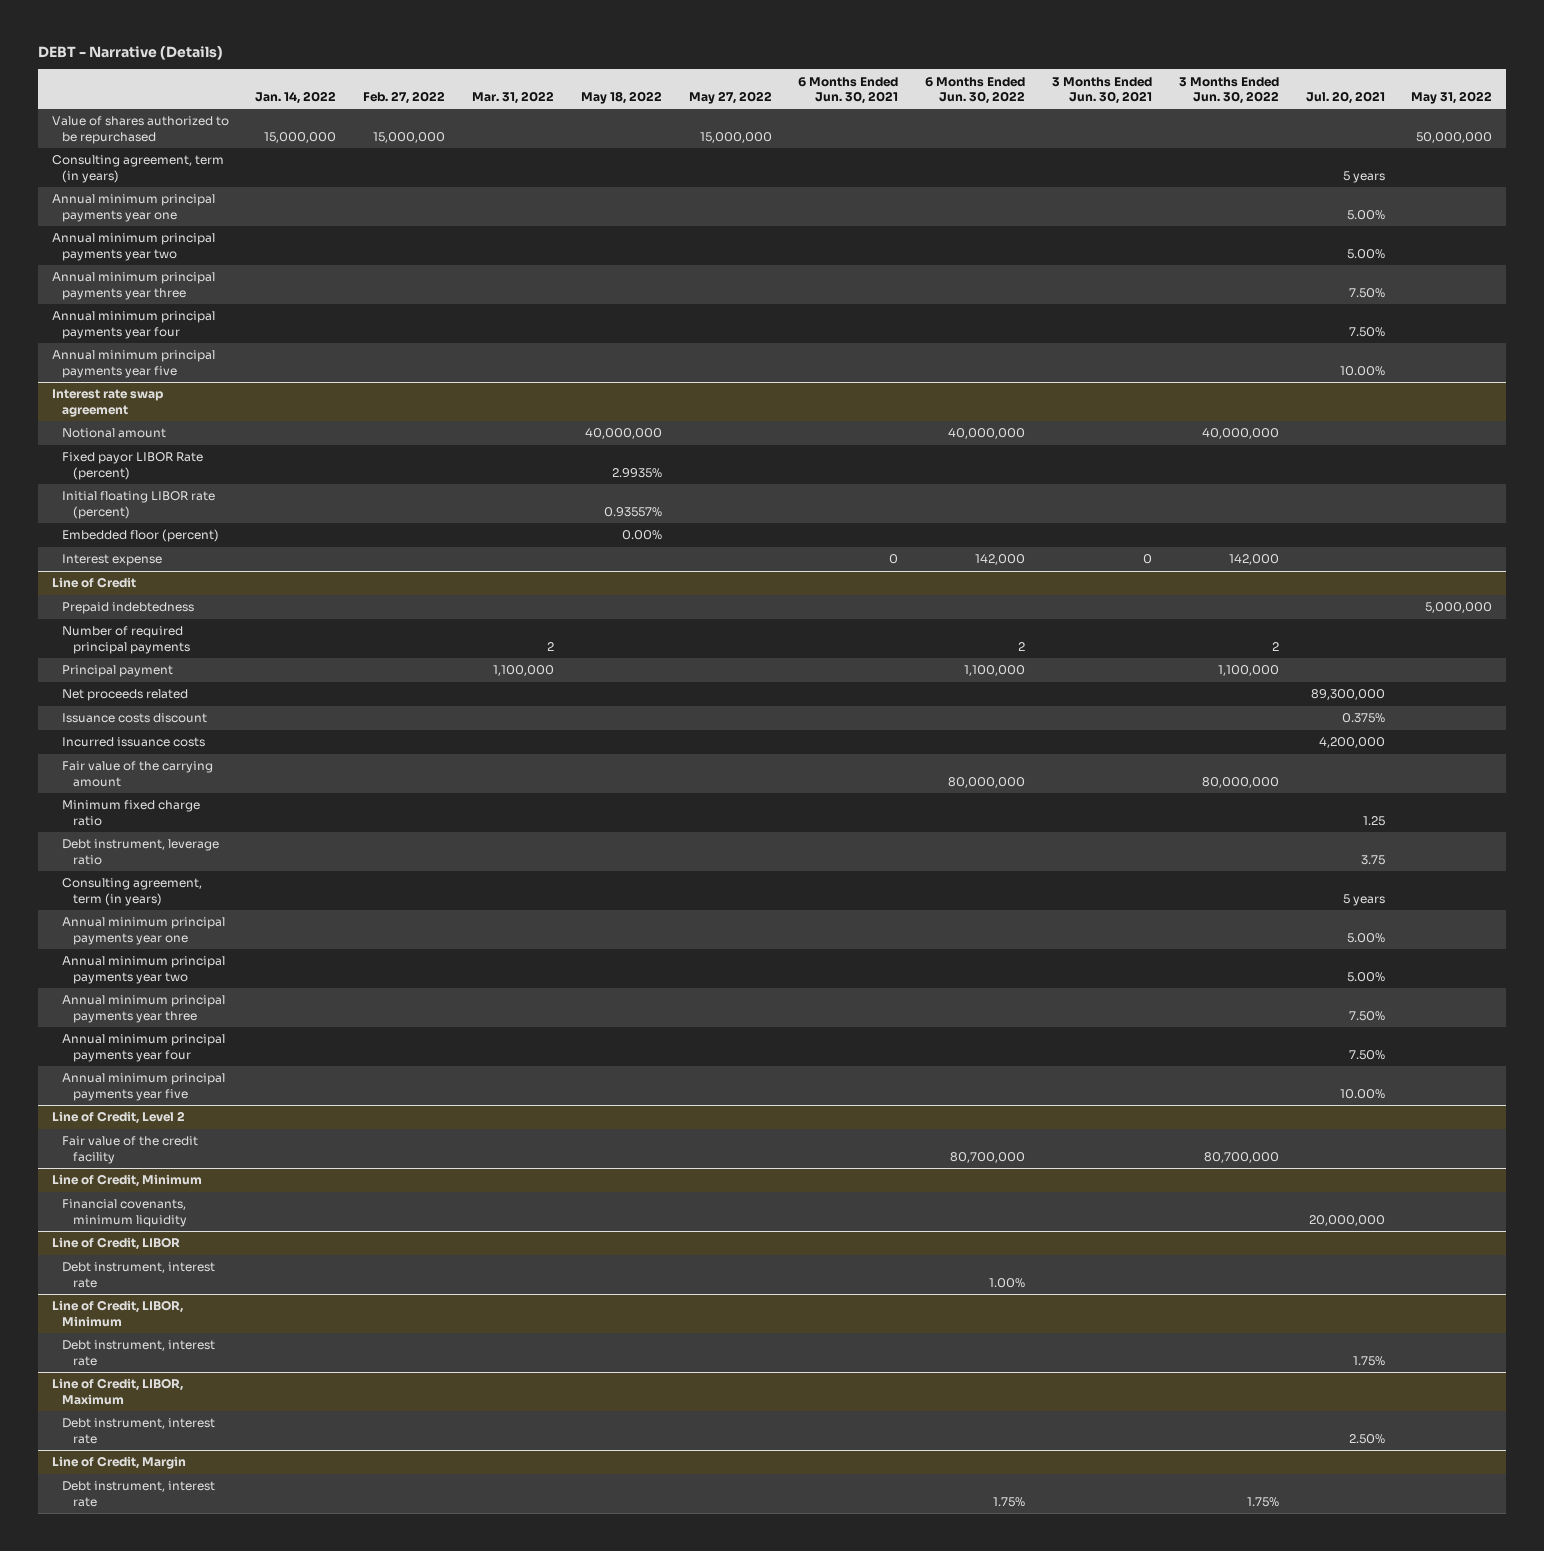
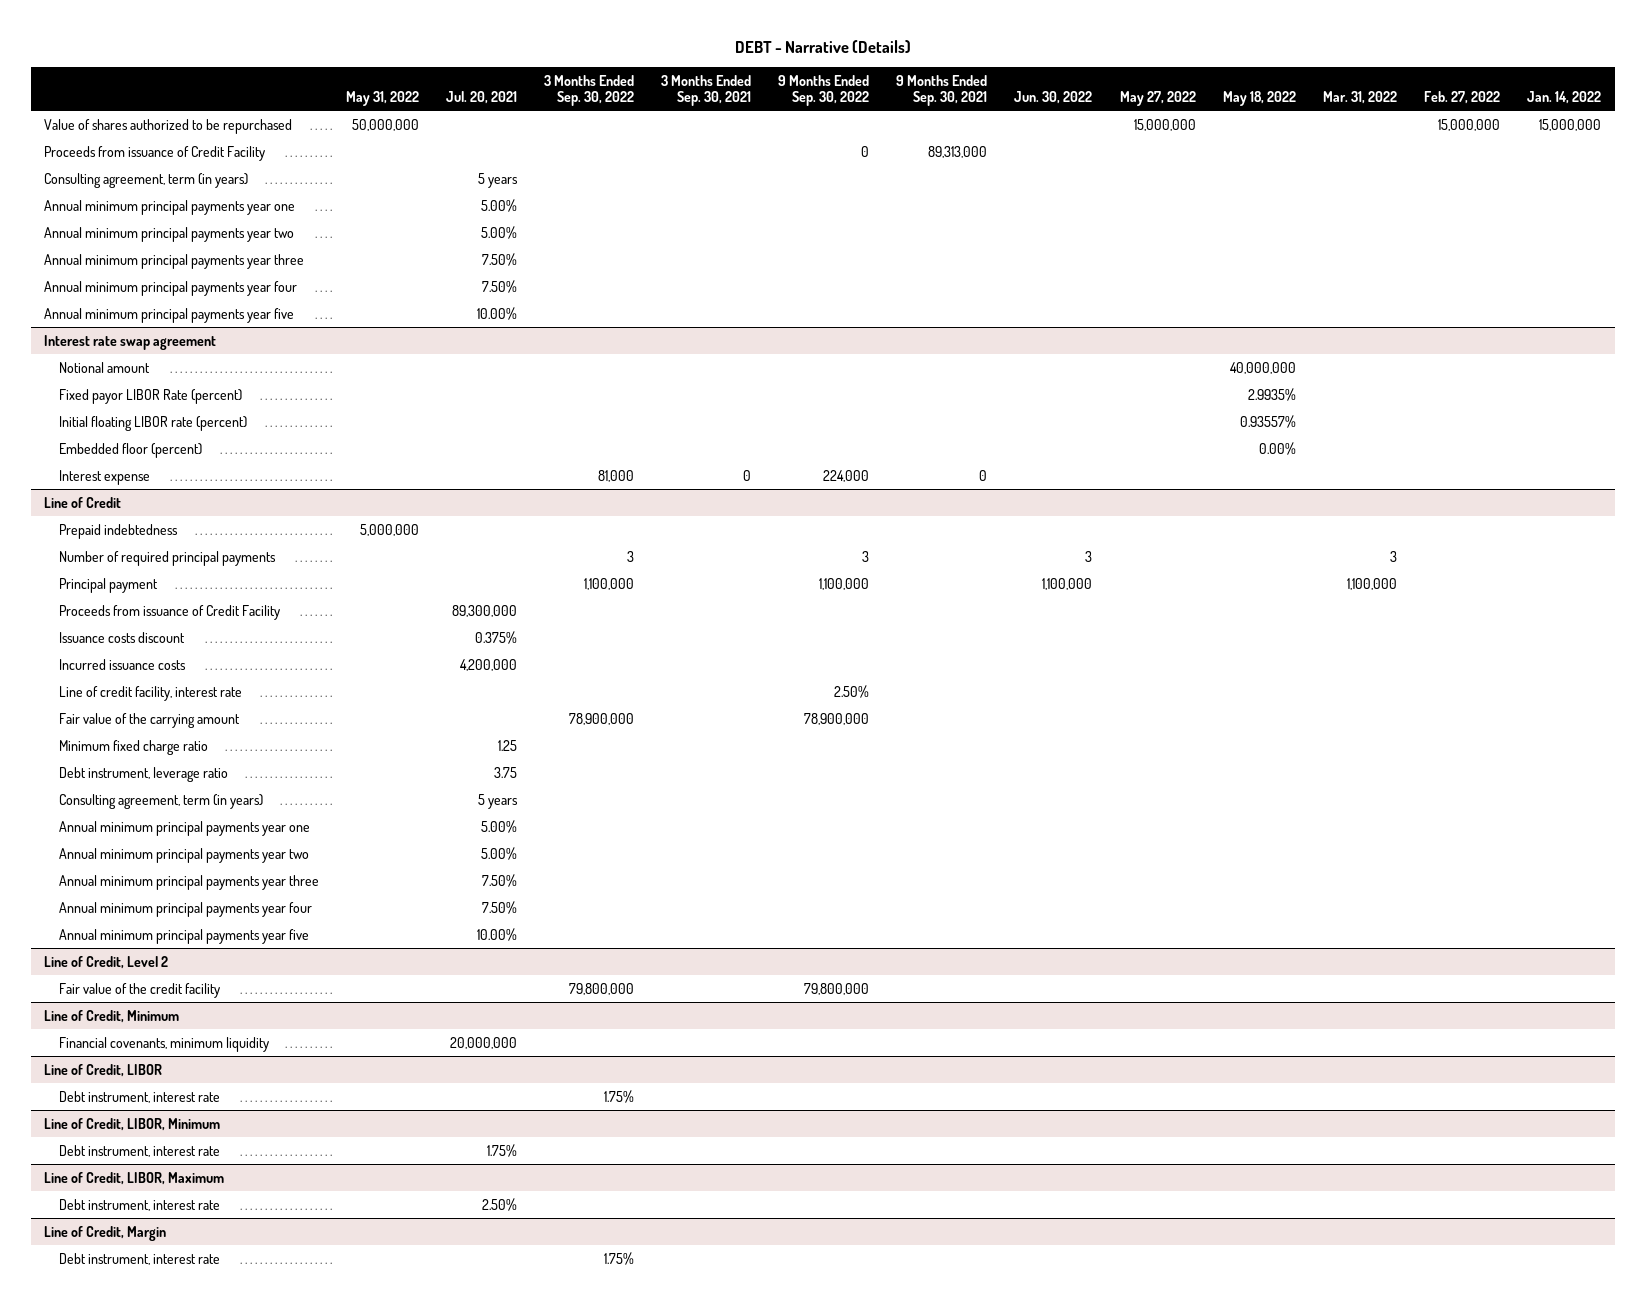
- | Jan. 14, 2022 | Feb. 27, 2022 | Mar. 31, 2022 | May 18, 2022 | May 27, 2022 | 6 Months Ended Jun. 30, 2021 | 6 Months Ended Jun. 30, 2022 | 3 Months Ended Jun. 30, 2021 | 3 Months Ended Jun. 30, 2022 | Jul. 20, 2021 | May 31, 2022
+ | May 31, 2022 | Jul. 20, 2021 | 3 Months Ended Sep. 30, 2022 | 3 Months Ended Sep. 30, 2021 | 9 Months Ended Sep. 30, 2022 | 9 Months Ended Sep. 30, 2021 | Jun. 30, 2022 | May 27, 2022 | May 18, 2022 | Mar. 31, 2022 | Feb. 27, 2022 | Jan. 14, 2022
+ Proceeds from issuance of Credit Facility | | | | | 0 | 89,313,000 | | | | | |
@ Line of Credit
- Number of required principal payments | | | 2 | | | | 2 | | 2 | |
+ Number of required principal payments | | | 3 | | 3 | | 3 | | | 3 | |
- Net proceeds related | | | | | | | | | | 89,300,000 |
+ Proceeds from issuance of Credit Facility | | 89,300,000 | | | | | | | | | |
+ Line of credit facility, interest rate | | | | | 2.50% | | | | | | |

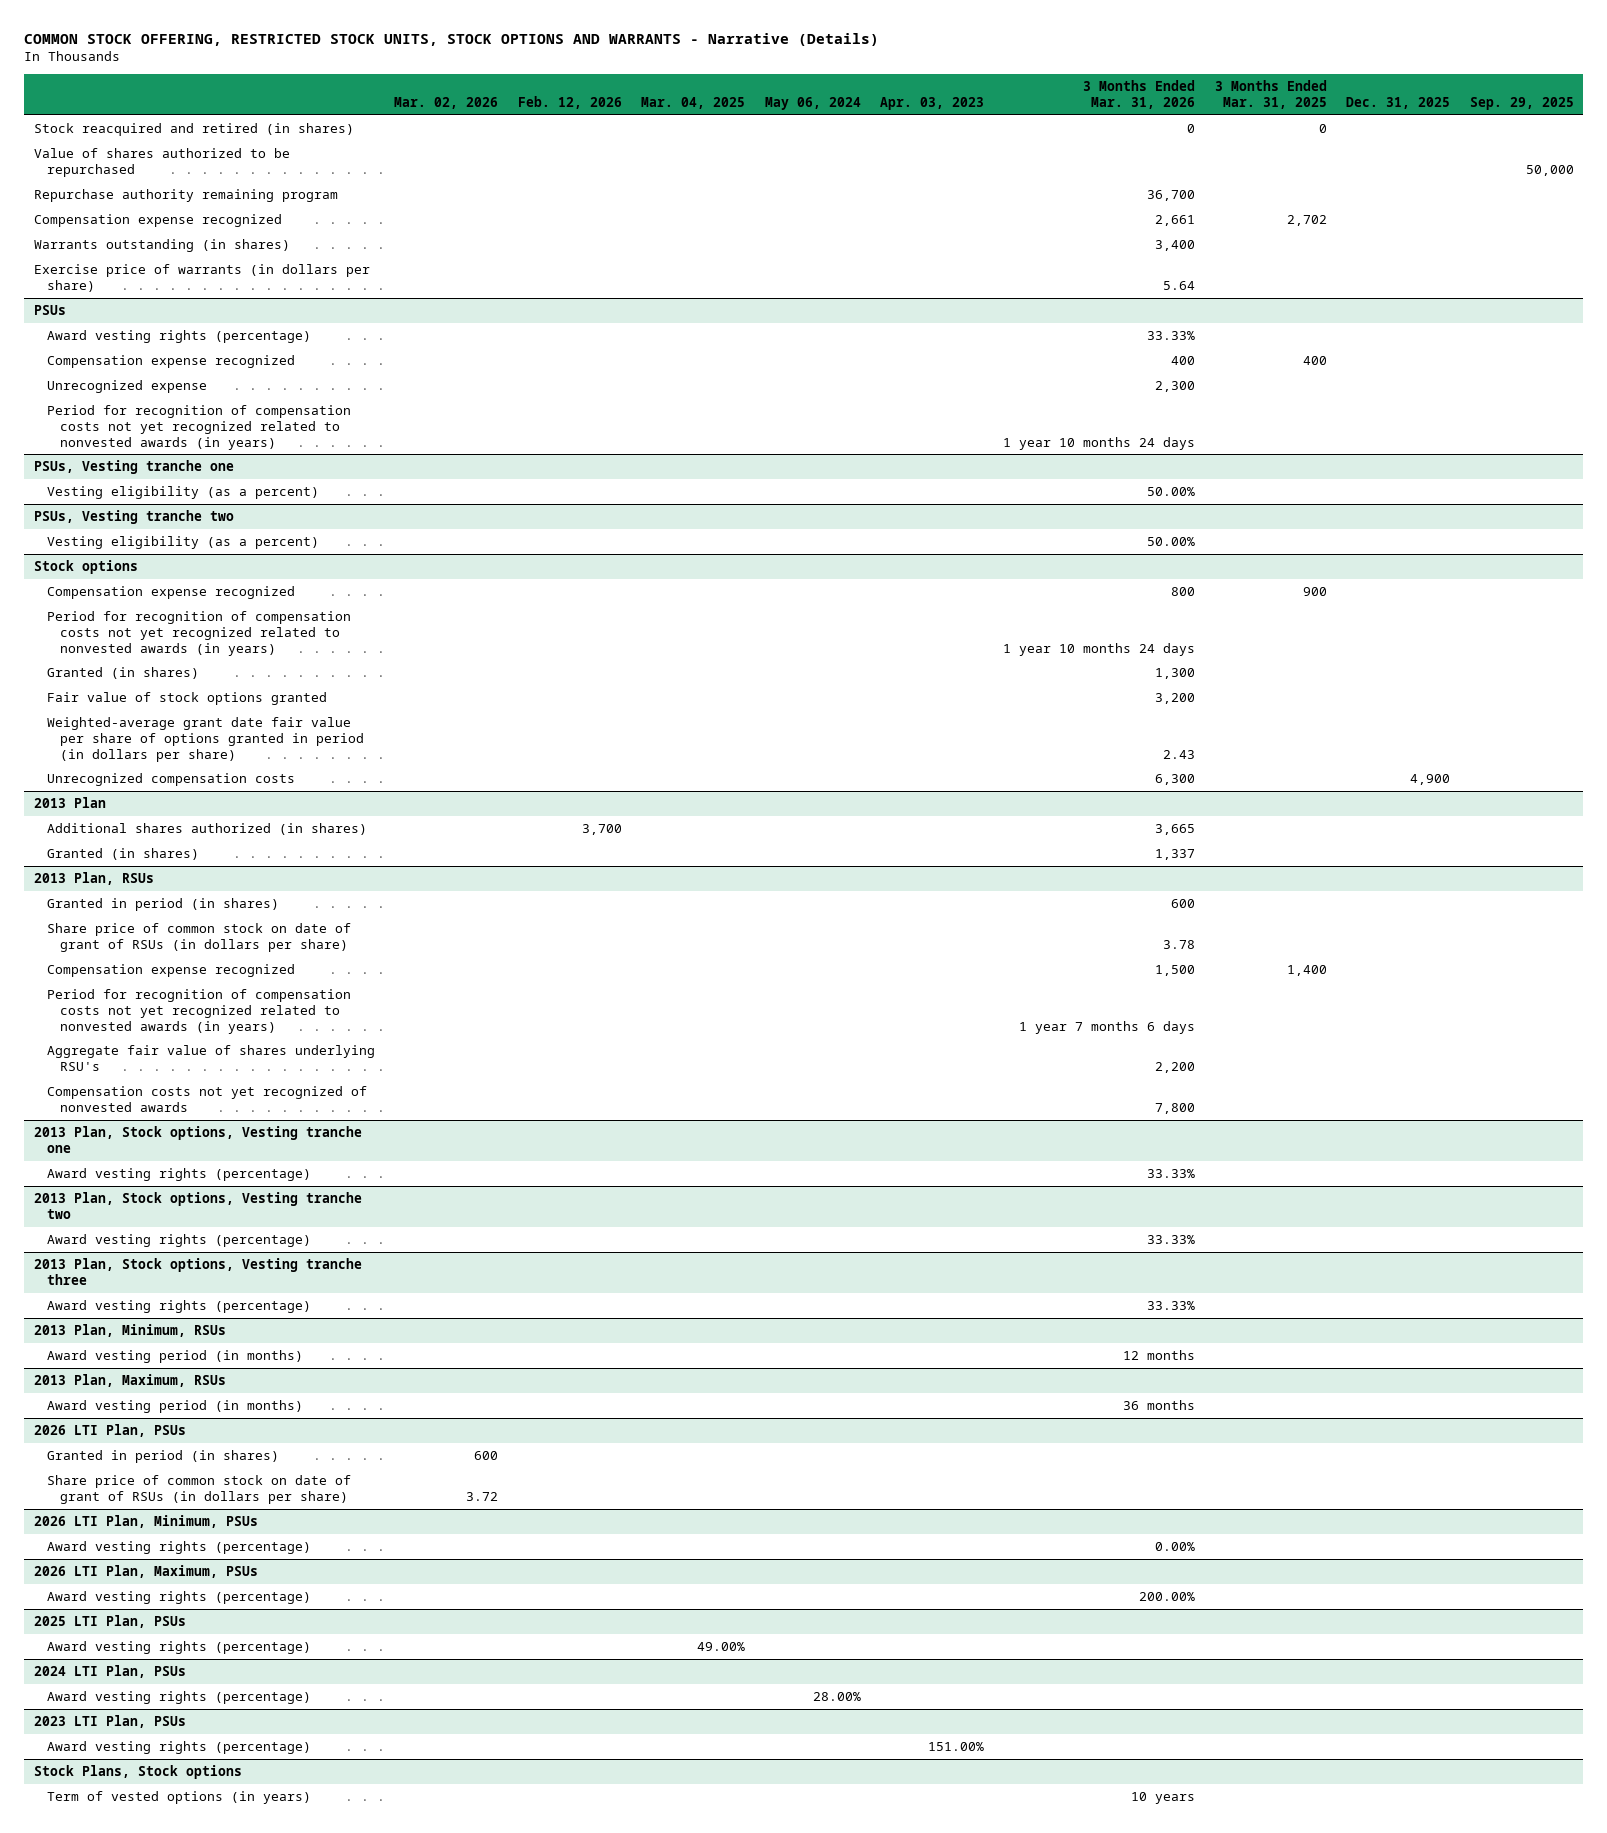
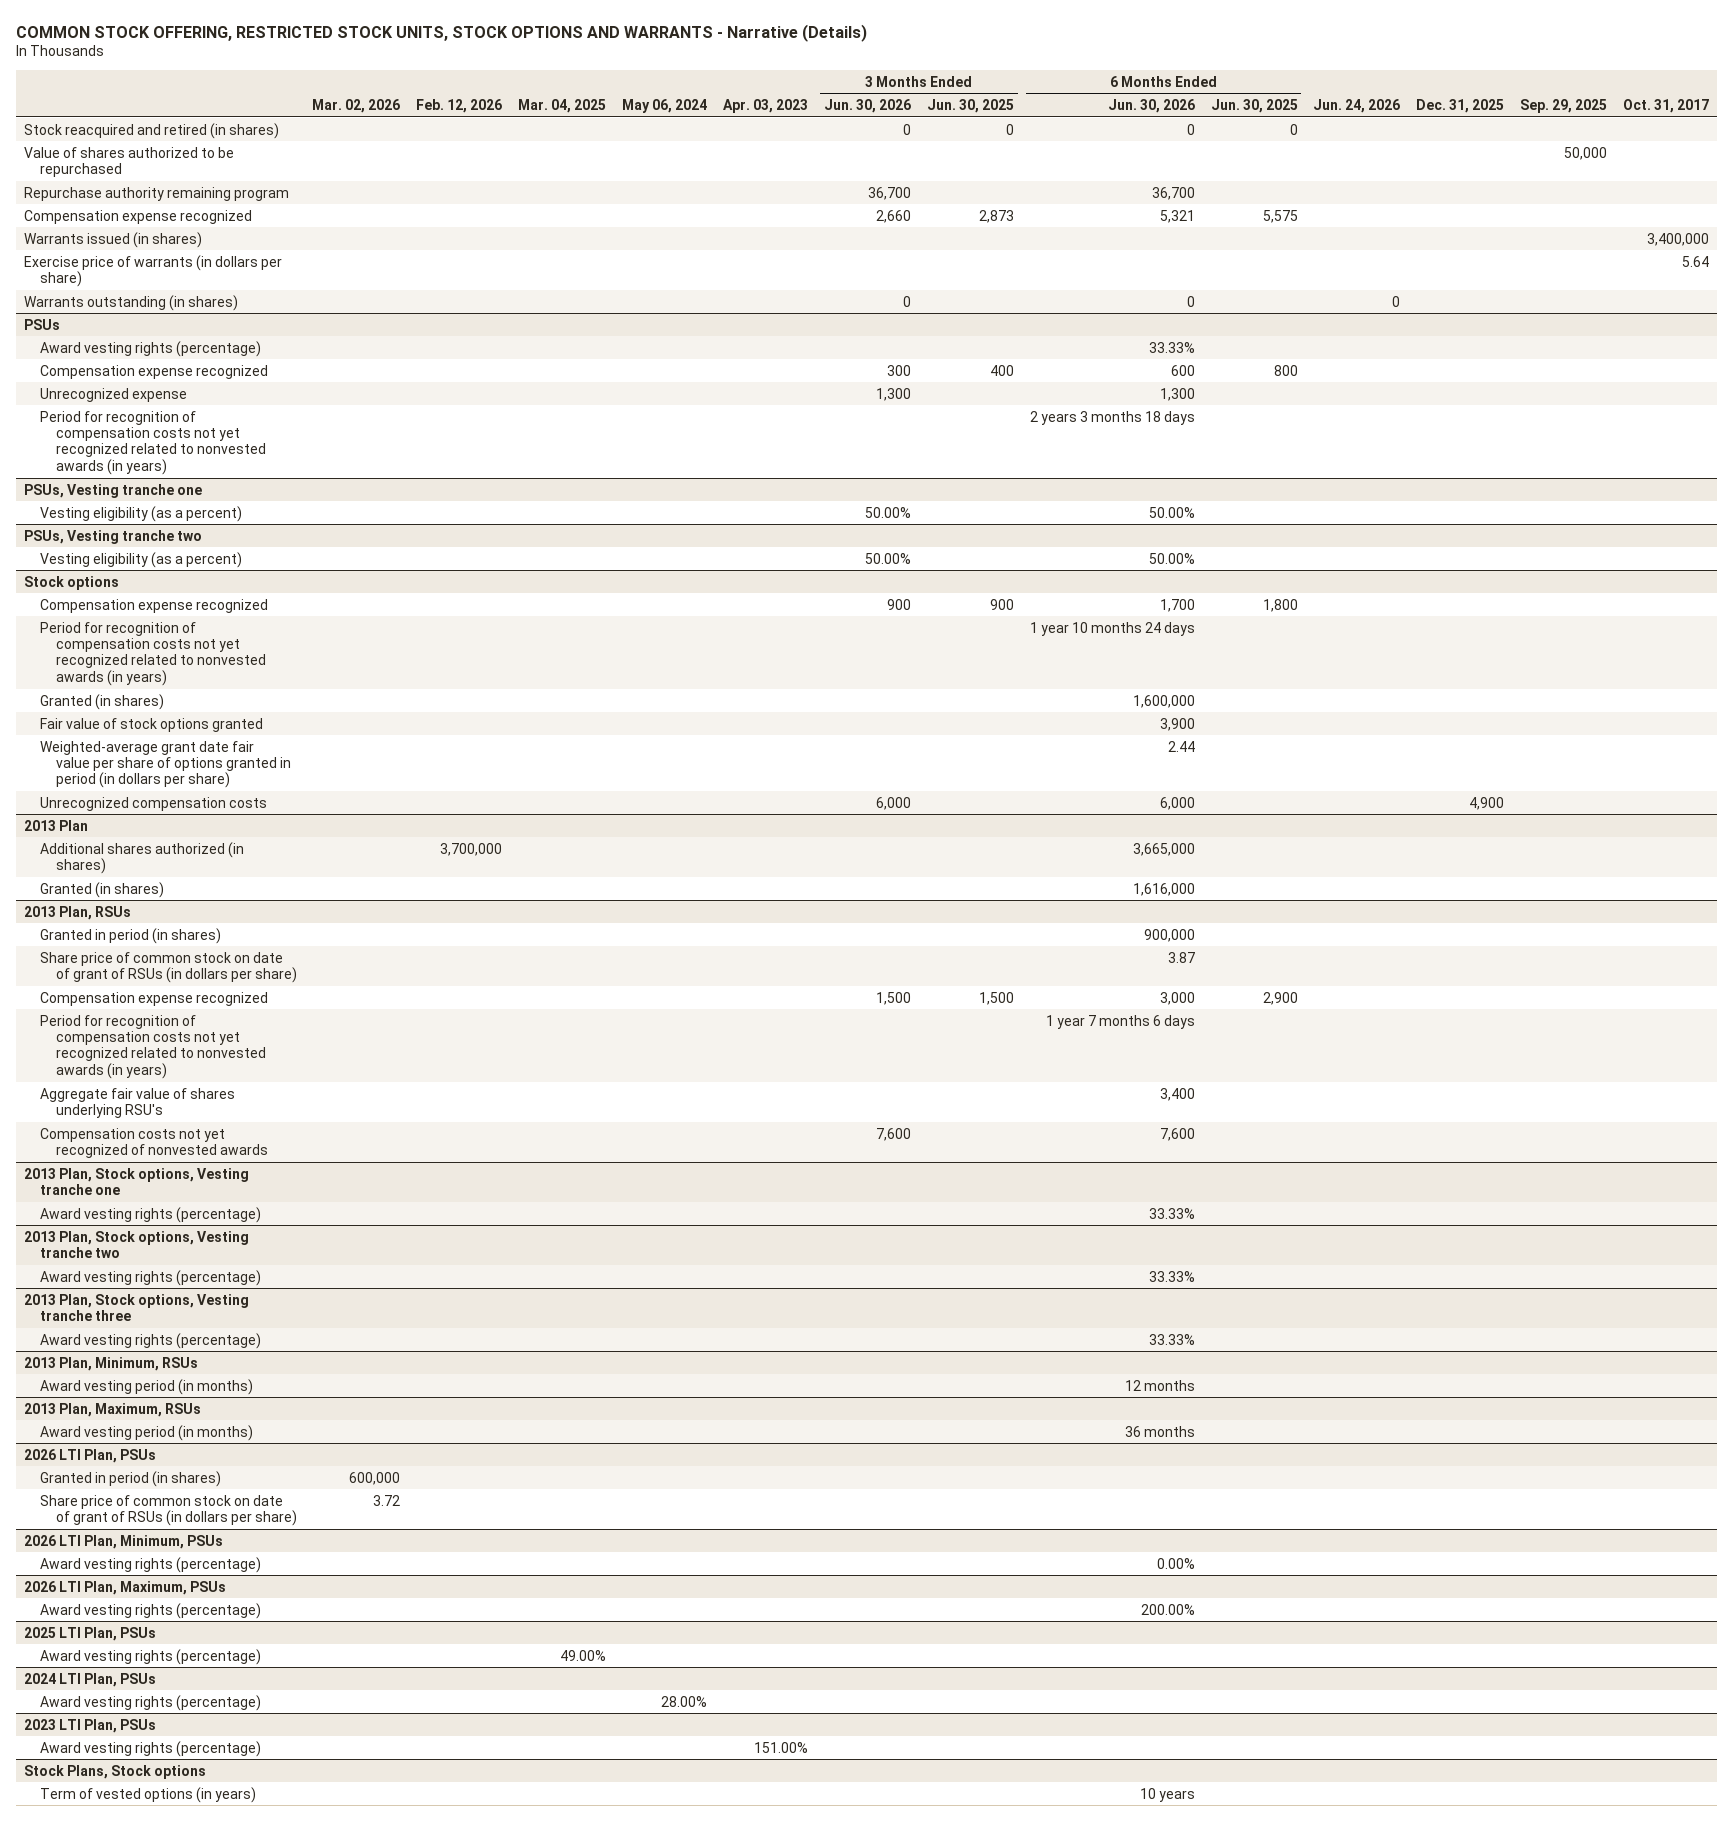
- | Mar. 02, 2026 | Feb. 12, 2026 | Mar. 04, 2025 | May 06, 2024 | Apr. 03, 2023 | 3 Months Ended Mar. 31, 2026 | 3 Months Ended Mar. 31, 2025 | Dec. 31, 2025 | Sep. 29, 2025
+ | Mar. 02, 2026 | Feb. 12, 2026 | Mar. 04, 2025 | May 06, 2024 | Apr. 03, 2023 | 3 Months Ended Jun. 30, 2026 | 3 Months Ended Jun. 30, 2025 | 6 Months Ended Jun. 30, 2026 | 6 Months Ended Jun. 30, 2025 | Jun. 24, 2026 | Dec. 31, 2025 | Sep. 29, 2025 | Oct. 31, 2017
+ Warrants issued (in shares) | | | | | | | | | | | | | 3,400,000
moved down: Warrants outstanding (in shares) | | | | | | 0 | | 0 | | 0 | | |
@ 2013 Plan
- Additional shares authorized (in shares) | | 3,700 | | | | 3,665 | | |
+ Additional shares authorized (in shares) | | 3,700,000 | | | | | | 3,665,000 | | | | |
@ 2026 LTI Plan, PSUs
- Granted in period (in shares) | 600 | | | | | | | |
+ Granted in period (in shares) | 600,000 | | | | | | | | | | | |

